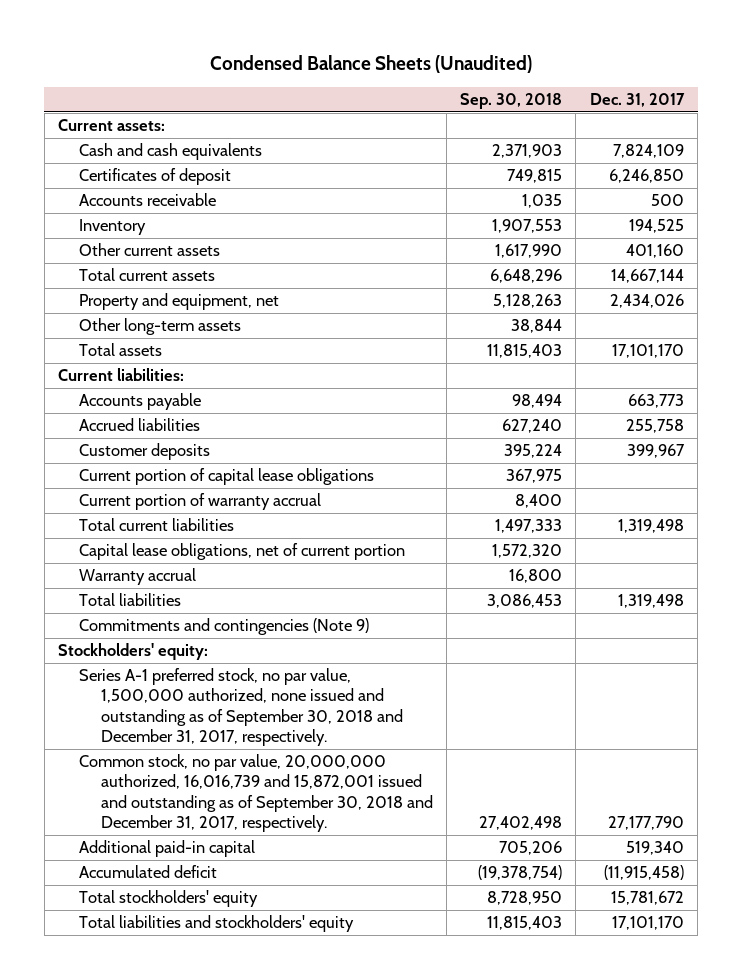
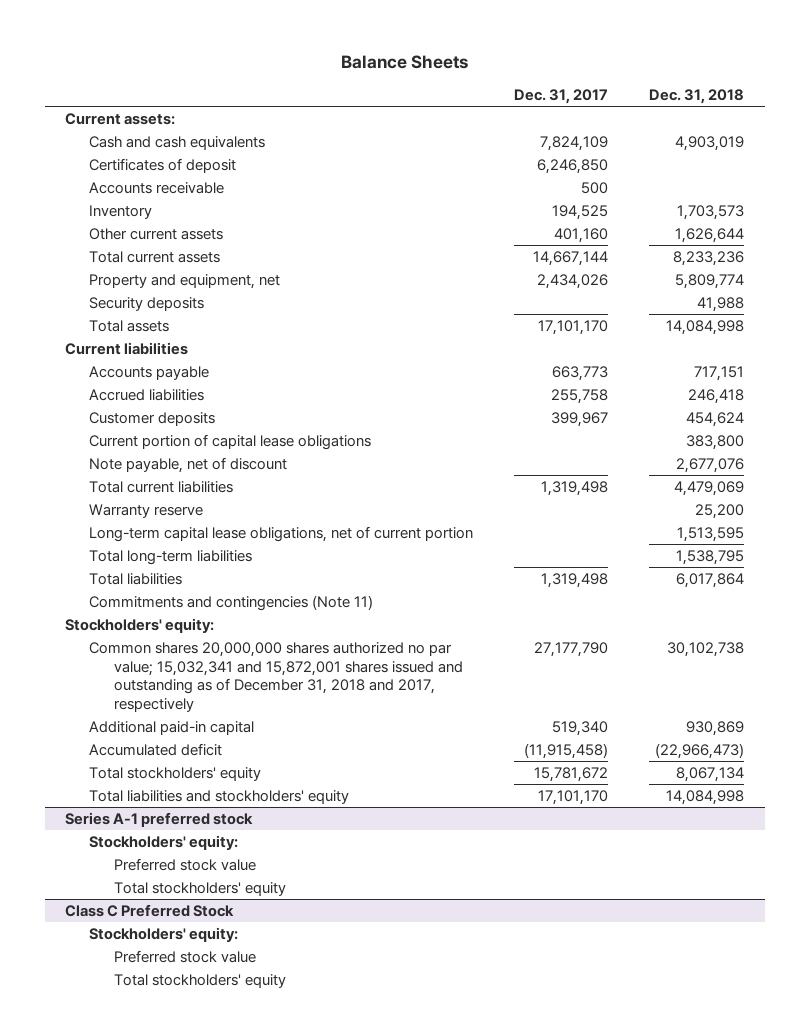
- Condensed Balance Sheets (Unaudited)
+ Balance Sheets
- | Sep. 30, 2018 | Dec. 31, 2017
+ | Dec. 31, 2017 | Dec. 31, 2018
- Other long-term assets | 38,844 |
+ Security deposits | | 41,988
- Current liabilities:
+ Current liabilities
- Current portion of warranty accrual | 8,400 |
+ Note payable, net of discount | | 2,677,076
- Capital lease obligations, net of current portion | 1,572,320 |
- Warranty accrual | 16,800 |
+ Warranty reserve | | 25,200
+ Long-term capital lease obligations, net of current portion | | 1,513,595
+ Total long-term liabilities | | 1,538,795
- Commitments and contingencies (Note 9)
+ Commitments and contingencies (Note 11)
- Series A-1 preferred stock, no par value, 1,500,000 authorized, none issued and outstanding as of September 30, 2018 and December 31, 2017, respectively.
- Common stock, no par value, 20,000,000 authorized, 16,016,739 and 15,872,001 issued and outstanding as of September 30, 2018 and December 31, 2017, respectively. | 27,402,498 | 27,177,790
+ Common shares 20,000,000 shares authorized no par value; 15,032,341 and 15,872,001 shares issued and outstanding as of December 31, 2018 and 2017, respectively | 27,177,790 | 30,102,738
+ Series A-1 preferred stock
+ Stockholders' equity:
+ Preferred stock value
+ Total stockholders' equity
+ Class C Preferred Stock
+ Stockholders' equity:
+ Preferred stock value
+ Total stockholders' equity

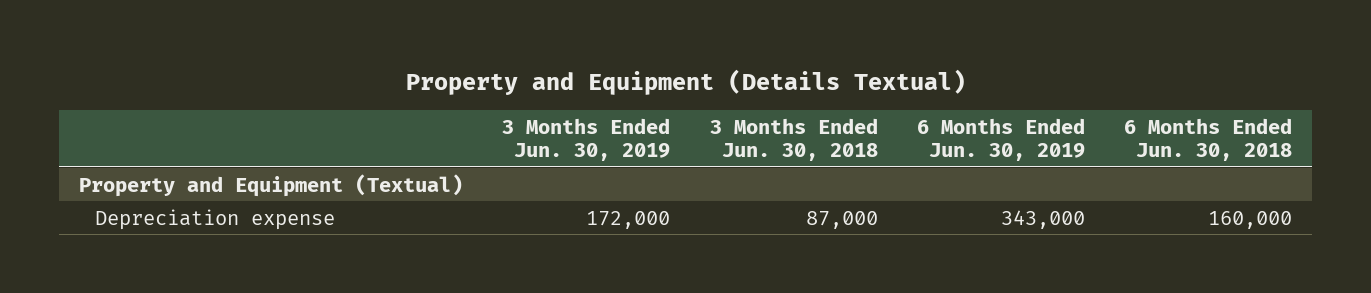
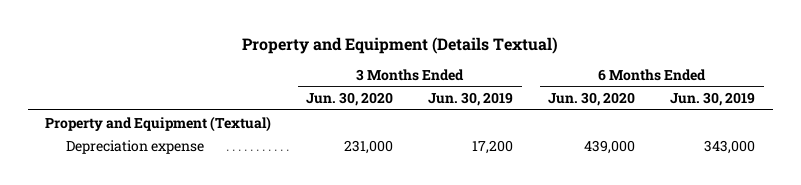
- | 3 Months Ended Jun. 30, 2019 | 3 Months Ended Jun. 30, 2018 | 6 Months Ended Jun. 30, 2019 | 6 Months Ended Jun. 30, 2018
+ | 3 Months Ended Jun. 30, 2020 | 3 Months Ended Jun. 30, 2019 | 6 Months Ended Jun. 30, 2020 | 6 Months Ended Jun. 30, 2019
- Depreciation expense | 172,000 | 87,000 | 343,000 | 160,000
+ Depreciation expense | 231,000 | 17,200 | 439,000 | 343,000

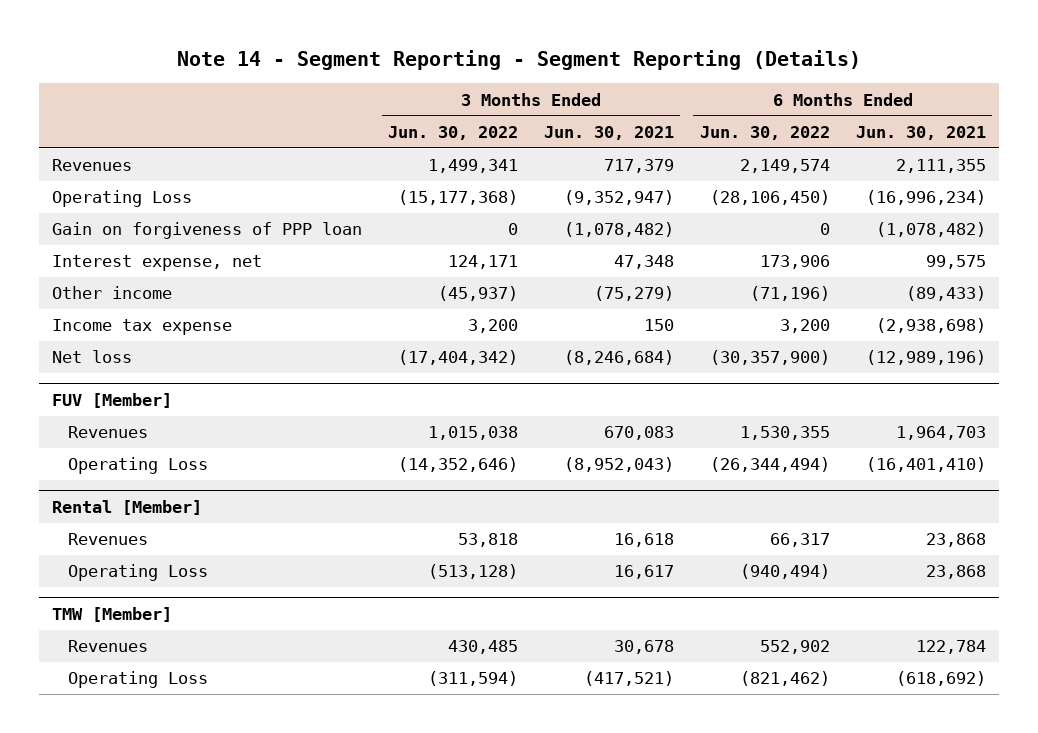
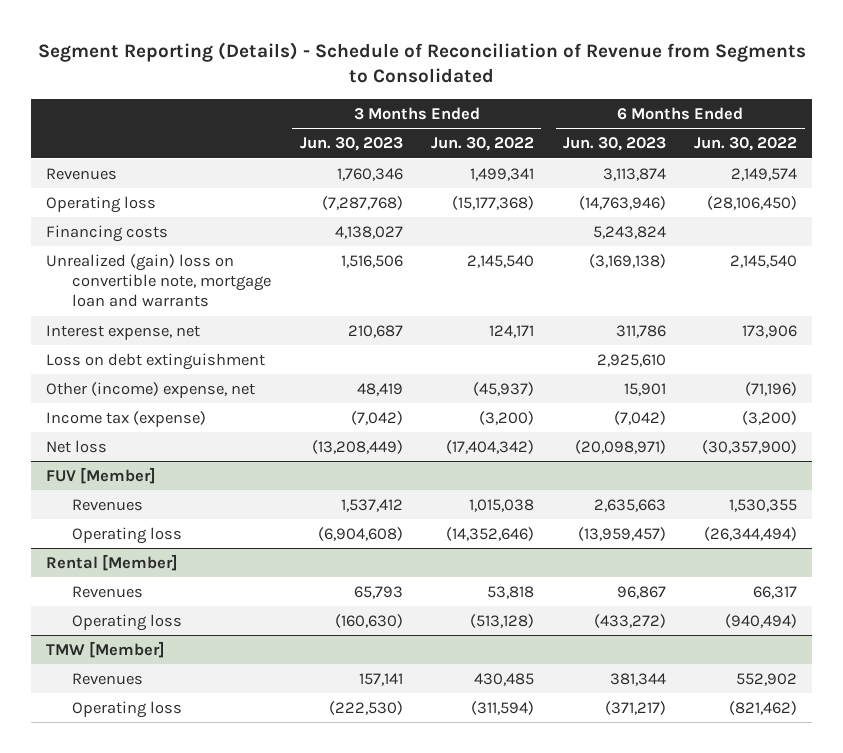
- Note 14 - Segment Reporting - Segment Reporting (Details)
+ Segment Reporting (Details) - Schedule of Reconciliation of Revenue from Segments to Consolidated
- | 3 Months Ended Jun. 30, 2022 | 3 Months Ended Jun. 30, 2021 | 6 Months Ended Jun. 30, 2022 | 6 Months Ended Jun. 30, 2021
+ | 3 Months Ended Jun. 30, 2023 | 3 Months Ended Jun. 30, 2022 | 6 Months Ended Jun. 30, 2023 | 6 Months Ended Jun. 30, 2022
- Operating Loss | (15,177,368) | (9,352,947) | (28,106,450) | (16,996,234)
- Gain on forgiveness of PPP loan | 0 | (1,078,482) | 0 | (1,078,482)
+ Operating loss | (7,287,768) | (15,177,368) | (14,763,946) | (28,106,450)
+ Financing costs | 4,138,027 | | 5,243,824 |
+ Unrealized (gain) loss on convertible note, mortgage loan and warrants | 1,516,506 | 2,145,540 | (3,169,138) | 2,145,540
- Other income | (45,937) | (75,279) | (71,196) | (89,433)
- Income tax expense | 3,200 | 150 | 3,200 | (2,938,698)
+ Loss on debt extinguishment | | | 2,925,610 |
+ Other (income) expense, net | 48,419 | (45,937) | 15,901 | (71,196)
+ Income tax (expense) | (7,042) | (3,200) | (7,042) | (3,200)
@ FUV [Member]
- Operating Loss | (14,352,646) | (8,952,043) | (26,344,494) | (16,401,410)
+ Operating loss | (6,904,608) | (14,352,646) | (13,959,457) | (26,344,494)
@ Rental [Member]
- Operating Loss | (513,128) | 16,617 | (940,494) | 23,868
+ Operating loss | (160,630) | (513,128) | (433,272) | (940,494)
@ TMW [Member]
- Operating Loss | (311,594) | (417,521) | (821,462) | (618,692)
+ Operating loss | (222,530) | (311,594) | (371,217) | (821,462)

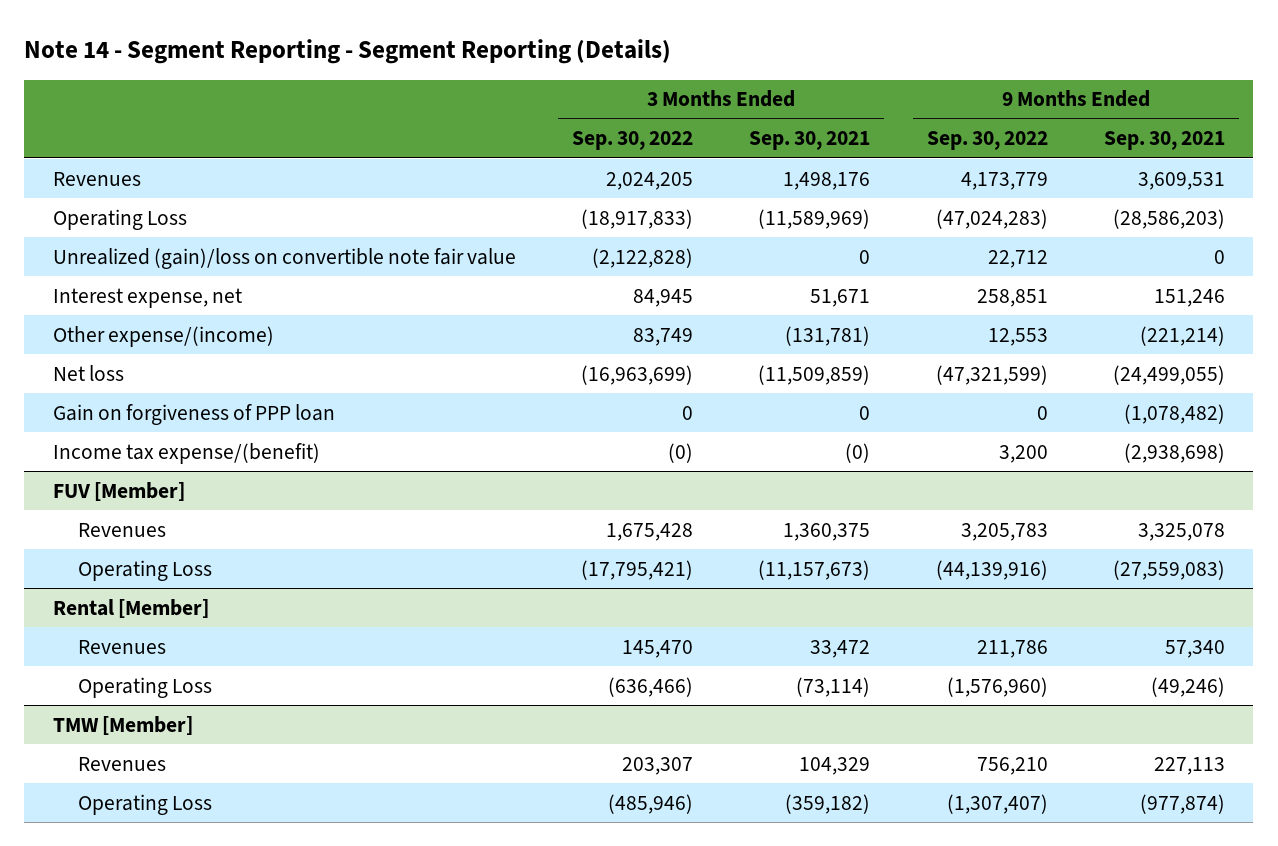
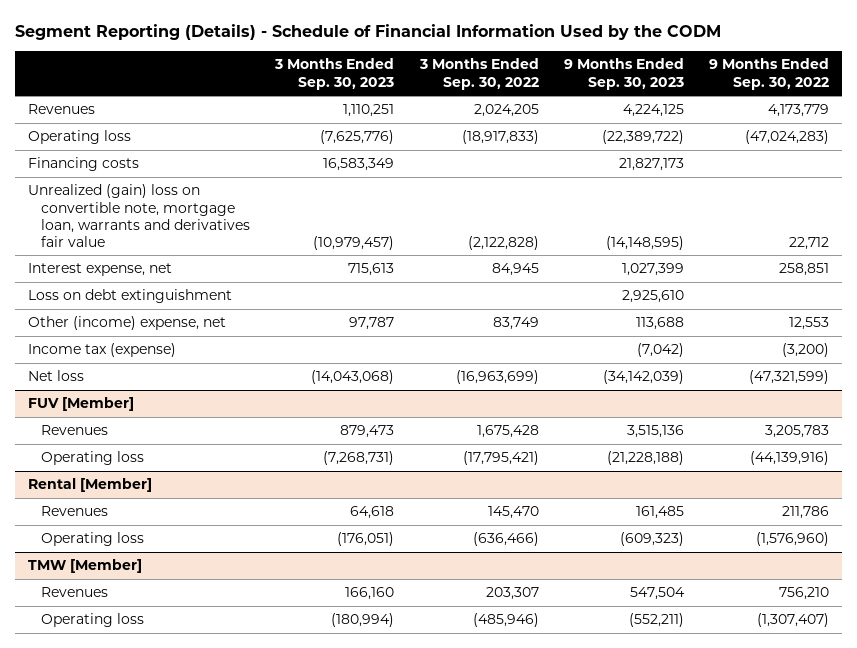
- Note 14 - Segment Reporting - Segment Reporting (Details)
+ Segment Reporting (Details) - Schedule of Financial Information Used by the CODM
- | 3 Months Ended Sep. 30, 2022 | 3 Months Ended Sep. 30, 2021 | 9 Months Ended Sep. 30, 2022 | 9 Months Ended Sep. 30, 2021
+ | 3 Months Ended Sep. 30, 2023 | 3 Months Ended Sep. 30, 2022 | 9 Months Ended Sep. 30, 2023 | 9 Months Ended Sep. 30, 2022
- Operating Loss | (18,917,833) | (11,589,969) | (47,024,283) | (28,586,203)
- Unrealized (gain)/loss on convertible note fair value | (2,122,828) | 0 | 22,712 | 0
+ Operating loss | (7,625,776) | (18,917,833) | (22,389,722) | (47,024,283)
+ Financing costs | 16,583,349 | | 21,827,173 |
+ Unrealized (gain) loss on convertible note, mortgage loan, warrants and derivatives fair value | (10,979,457) | (2,122,828) | (14,148,595) | 22,712
- Other expense/(income) | 83,749 | (131,781) | 12,553 | (221,214)
+ Loss on debt extinguishment | | | 2,925,610 |
+ Other (income) expense, net | 97,787 | 83,749 | 113,688 | 12,553
+ Income tax (expense) | | | (7,042) | (3,200)
- Gain on forgiveness of PPP loan | 0 | 0 | 0 | (1,078,482)
- Income tax expense/(benefit) | (0) | (0) | 3,200 | (2,938,698)
@ FUV [Member]
- Operating Loss | (17,795,421) | (11,157,673) | (44,139,916) | (27,559,083)
+ Operating loss | (7,268,731) | (17,795,421) | (21,228,188) | (44,139,916)
@ Rental [Member]
- Operating Loss | (636,466) | (73,114) | (1,576,960) | (49,246)
+ Operating loss | (176,051) | (636,466) | (609,323) | (1,576,960)
@ TMW [Member]
- Operating Loss | (485,946) | (359,182) | (1,307,407) | (977,874)
+ Operating loss | (180,994) | (485,946) | (552,211) | (1,307,407)

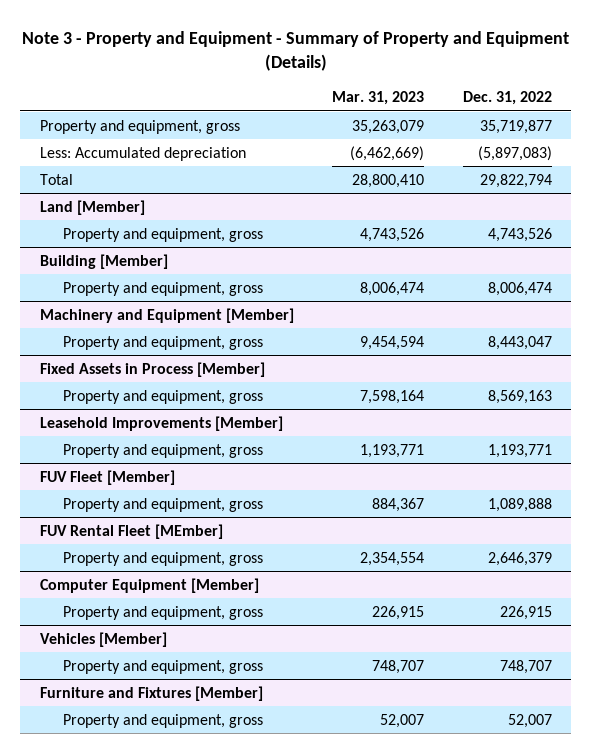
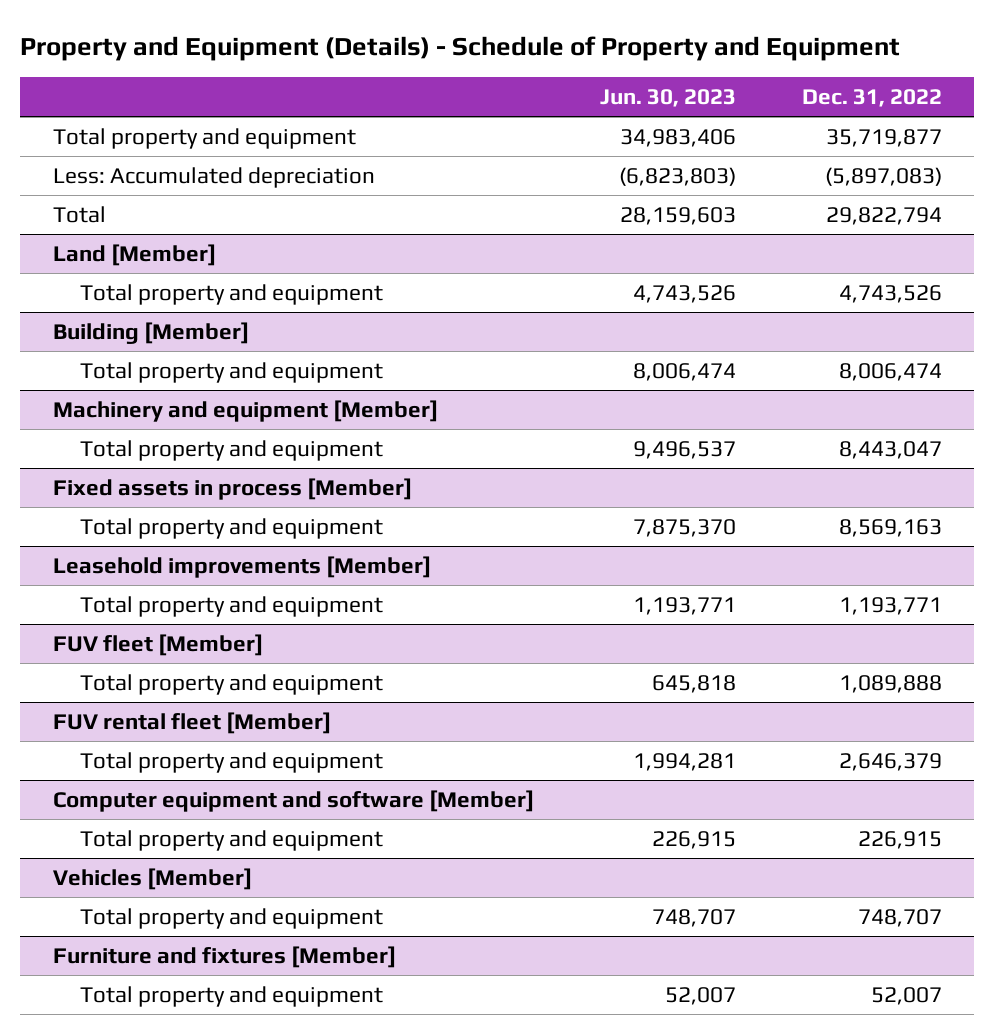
- Note 3 - Property and Equipment - Summary of Property and Equipment (Details)
+ Property and Equipment (Details) - Schedule of Property and Equipment
- | Mar. 31, 2023 | Dec. 31, 2022
+ | Jun. 30, 2023 | Dec. 31, 2022
- Property and equipment, gross | 35,263,079 | 35,719,877
+ Total property and equipment | 34,983,406 | 35,719,877
@ Land [Member]
- Property and equipment, gross | 4,743,526 | 4,743,526
+ Total property and equipment | 4,743,526 | 4,743,526
@ Building [Member]
- Property and equipment, gross | 8,006,474 | 8,006,474
- Machinery and Equipment [Member]
- Property and equipment, gross | 9,454,594 | 8,443,047
- Fixed Assets in Process [Member]
- Property and equipment, gross | 7,598,164 | 8,569,163
- Leasehold Improvements [Member]
- Property and equipment, gross | 1,193,771 | 1,193,771
- FUV Fleet [Member]
- Property and equipment, gross | 884,367 | 1,089,888
- FUV Rental Fleet [MEmber]
- Property and equipment, gross | 2,354,554 | 2,646,379
- Computer Equipment [Member]
- Property and equipment, gross | 226,915 | 226,915
@ Building [Member]
+ Total property and equipment | 8,006,474 | 8,006,474
+ Machinery and equipment [Member]
+ Total property and equipment | 9,496,537 | 8,443,047
+ Fixed assets in process [Member]
+ Total property and equipment | 7,875,370 | 8,569,163
+ Leasehold improvements [Member]
+ Total property and equipment | 1,193,771 | 1,193,771
+ FUV fleet [Member]
+ Total property and equipment | 645,818 | 1,089,888
+ FUV rental fleet [Member]
+ Total property and equipment | 1,994,281 | 2,646,379
+ Computer equipment and software [Member]
+ Total property and equipment | 226,915 | 226,915
@ Vehicles [Member]
- Property and equipment, gross | 748,707 | 748,707
- Furniture and Fixtures [Member]
- Property and equipment, gross | 52,007 | 52,007
@ Vehicles [Member]
+ Total property and equipment | 748,707 | 748,707
+ Furniture and fixtures [Member]
+ Total property and equipment | 52,007 | 52,007

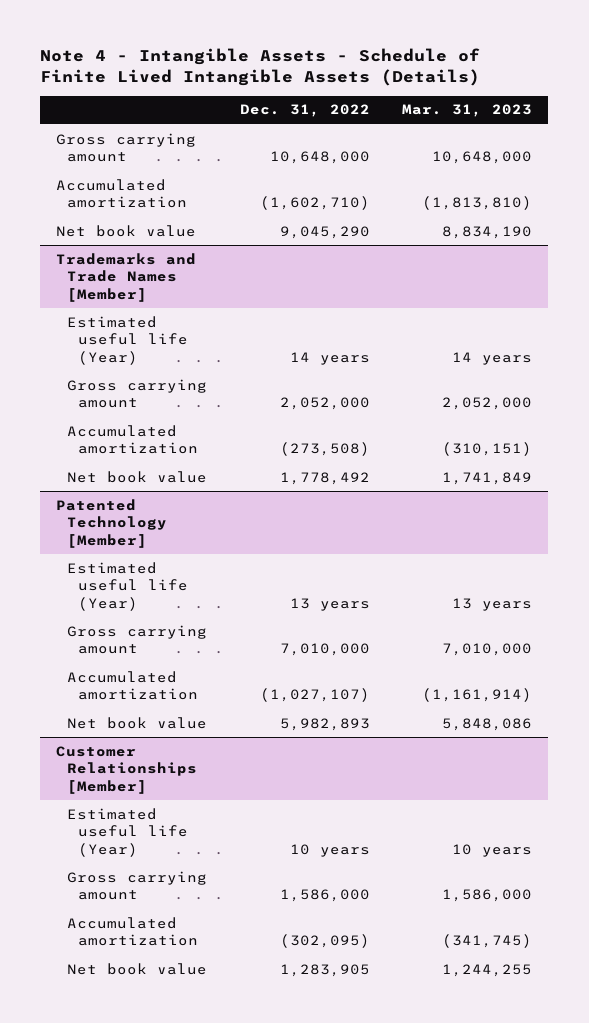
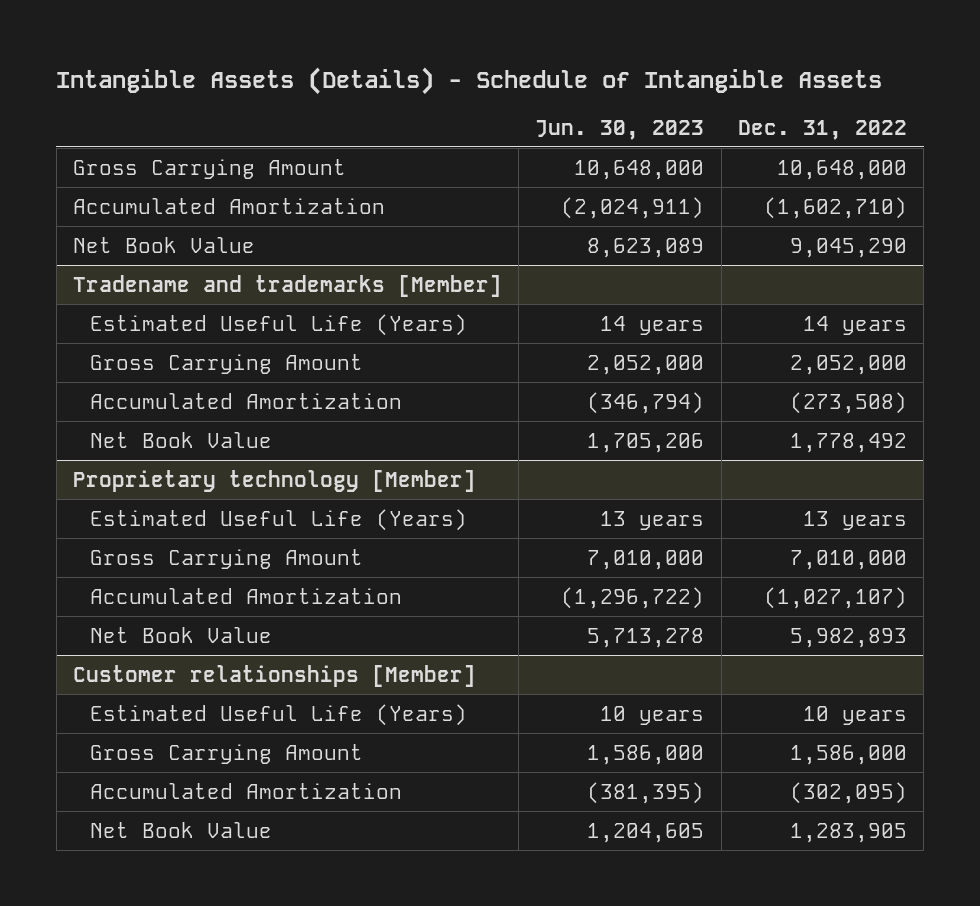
- Note 4 - Intangible Assets - Schedule of Finite Lived Intangible Assets (Details)
+ Intangible Assets (Details) - Schedule of Intangible Assets
- | Dec. 31, 2022 | Mar. 31, 2023
+ | Jun. 30, 2023 | Dec. 31, 2022
- Gross carrying amount | 10,648,000 | 10,648,000
- Accumulated amortization | (1,602,710) | (1,813,810)
- Net book value | 9,045,290 | 8,834,190
- Trademarks and Trade Names [Member]
- Estimated useful life (Year) | 14 years | 14 years
- Gross carrying amount | 2,052,000 | 2,052,000
- Accumulated amortization | (273,508) | (310,151)
- Net book value | 1,778,492 | 1,741,849
- Patented Technology [Member]
- Estimated useful life (Year) | 13 years | 13 years
- Gross carrying amount | 7,010,000 | 7,010,000
- Accumulated amortization | (1,027,107) | (1,161,914)
- Net book value | 5,982,893 | 5,848,086
- Customer Relationships [Member]
- Estimated useful life (Year) | 10 years | 10 years
- Gross carrying amount | 1,586,000 | 1,586,000
- Accumulated amortization | (302,095) | (341,745)
- Net book value | 1,283,905 | 1,244,255
+ Gross Carrying Amount | 10,648,000 | 10,648,000
+ Accumulated Amortization | (2,024,911) | (1,602,710)
+ Net Book Value | 8,623,089 | 9,045,290
+ Tradename and trademarks [Member]
+ Estimated Useful Life (Years) | 14 years | 14 years
+ Gross Carrying Amount | 2,052,000 | 2,052,000
+ Accumulated Amortization | (346,794) | (273,508)
+ Net Book Value | 1,705,206 | 1,778,492
+ Proprietary technology [Member]
+ Estimated Useful Life (Years) | 13 years | 13 years
+ Gross Carrying Amount | 7,010,000 | 7,010,000
+ Accumulated Amortization | (1,296,722) | (1,027,107)
+ Net Book Value | 5,713,278 | 5,982,893
+ Customer relationships [Member]
+ Estimated Useful Life (Years) | 10 years | 10 years
+ Gross Carrying Amount | 1,586,000 | 1,586,000
+ Accumulated Amortization | (381,395) | (302,095)
+ Net Book Value | 1,204,605 | 1,283,905

